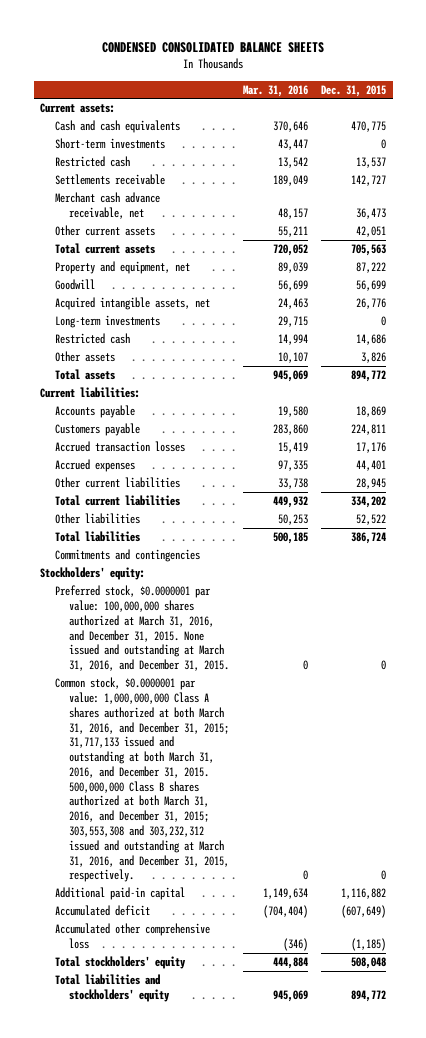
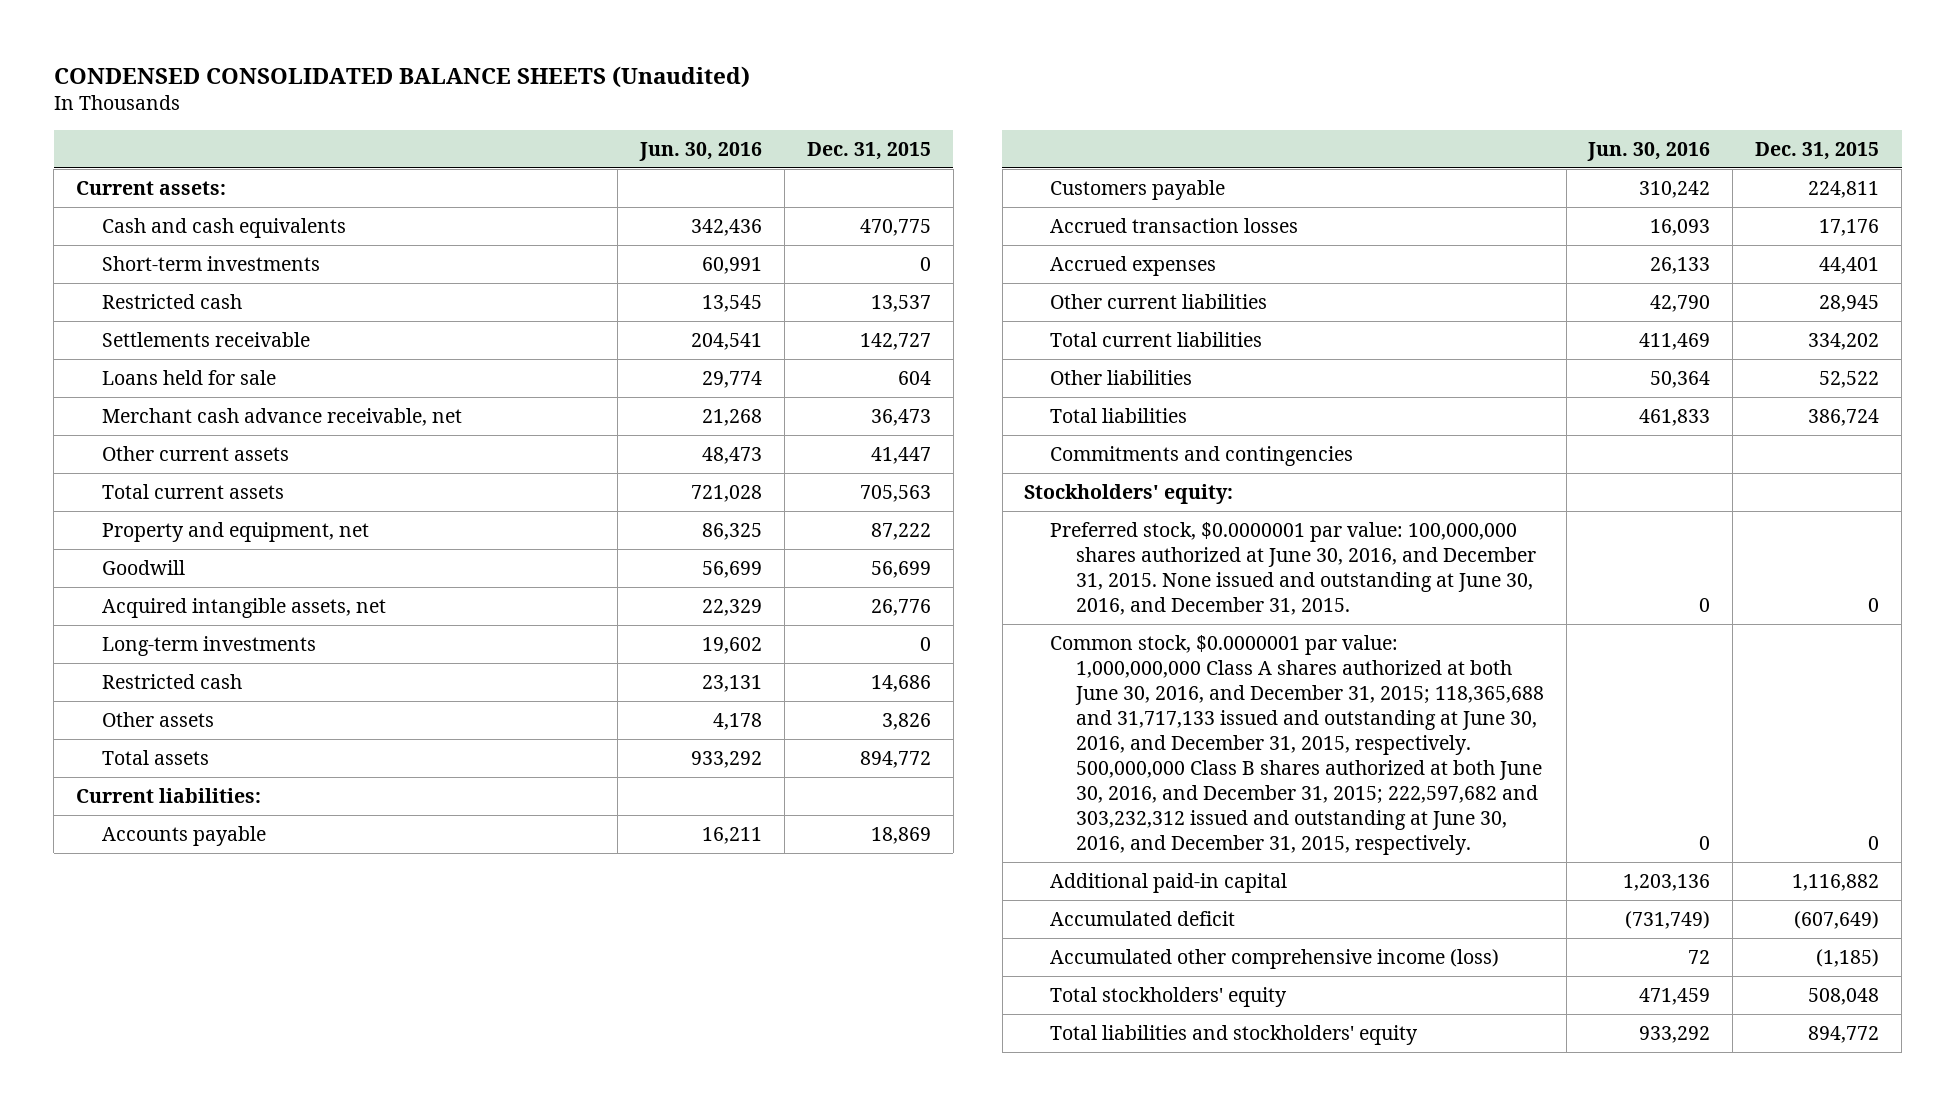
- CONDENSED CONSOLIDATED BALANCE SHEETS
+ CONDENSED CONSOLIDATED BALANCE SHEETS (Unaudited)
- | Mar. 31, 2016 | Dec. 31, 2015
+ | Jun. 30, 2016 | Dec. 31, 2015
+ Loans held for sale | 29,774 | 604
- Other current assets | 55,211 | 42,051
+ Other current assets | 48,473 | 41,447
- Preferred stock, $0.0000001 par value: 100,000,000 shares authorized at March 31, 2016, and December 31, 2015. None issued and outstanding at March 31, 2016, and December 31, 2015. | 0 | 0
- Common stock, $0.0000001 par value: 1,000,000,000 Class A shares authorized at both March 31, 2016, and December 31, 2015; 31,717,133 issued and outstanding at both March 31, 2016, and December 31, 2015. 500,000,000 Class B shares authorized at both March 31, 2016, and December 31, 2015; 303,553,308 and 303,232,312 issued and outstanding at March 31, 2016, and December 31, 2015, respectively. | 0 | 0
+ Preferred stock, $0.0000001 par value: 100,000,000 shares authorized at June 30, 2016, and December 31, 2015. None issued and outstanding at June 30, 2016, and December 31, 2015. | 0 | 0
+ Common stock, $0.0000001 par value: 1,000,000,000 Class A shares authorized at both June 30, 2016, and December 31, 2015; 118,365,688 and 31,717,133 issued and outstanding at June 30, 2016, and December 31, 2015, respectively. 500,000,000 Class B shares authorized at both June 30, 2016, and December 31, 2015; 222,597,682 and 303,232,312 issued and outstanding at June 30, 2016, and December 31, 2015, respectively. | 0 | 0
- Accumulated other comprehensive loss | (346) | (1,185)
+ Accumulated other comprehensive income (loss) | 72 | (1,185)

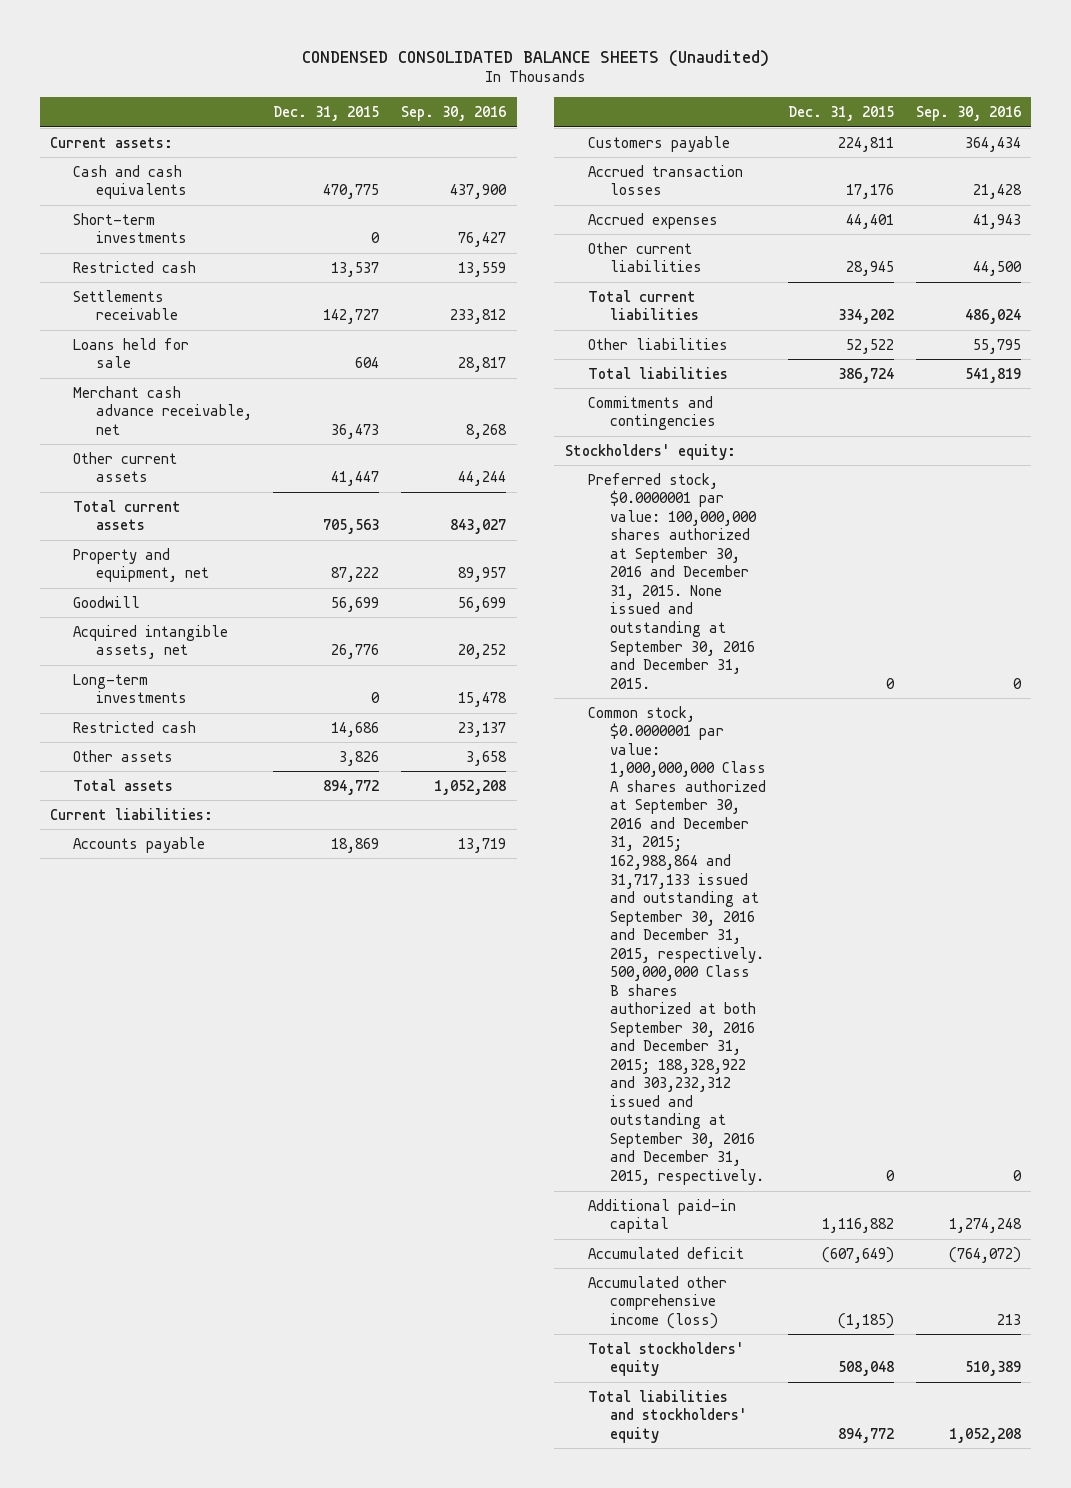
- | Jun. 30, 2016 | Dec. 31, 2015
+ | Dec. 31, 2015 | Sep. 30, 2016
- Preferred stock, $0.0000001 par value: 100,000,000 shares authorized at June 30, 2016, and December 31, 2015. None issued and outstanding at June 30, 2016, and December 31, 2015. | 0 | 0
- Common stock, $0.0000001 par value: 1,000,000,000 Class A shares authorized at both June 30, 2016, and December 31, 2015; 118,365,688 and 31,717,133 issued and outstanding at June 30, 2016, and December 31, 2015, respectively. 500,000,000 Class B shares authorized at both June 30, 2016, and December 31, 2015; 222,597,682 and 303,232,312 issued and outstanding at June 30, 2016, and December 31, 2015, respectively. | 0 | 0
+ Preferred stock, $0.0000001 par value: 100,000,000 shares authorized at September 30, 2016 and December 31, 2015. None issued and outstanding at September 30, 2016 and December 31, 2015. | 0 | 0
+ Common stock, $0.0000001 par value: 1,000,000,000 Class A shares authorized at September 30, 2016 and December 31, 2015; 162,988,864 and 31,717,133 issued and outstanding at September 30, 2016 and December 31, 2015, respectively. 500,000,000 Class B shares authorized at both September 30, 2016 and December 31, 2015; 188,328,922 and 303,232,312 issued and outstanding at September 30, 2016 and December 31, 2015, respectively. | 0 | 0

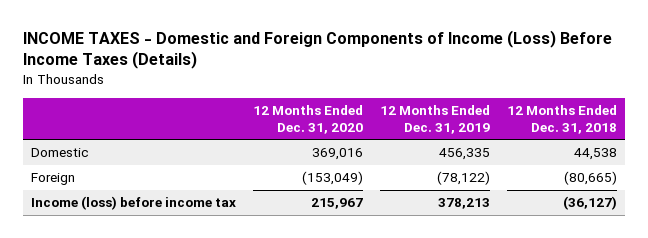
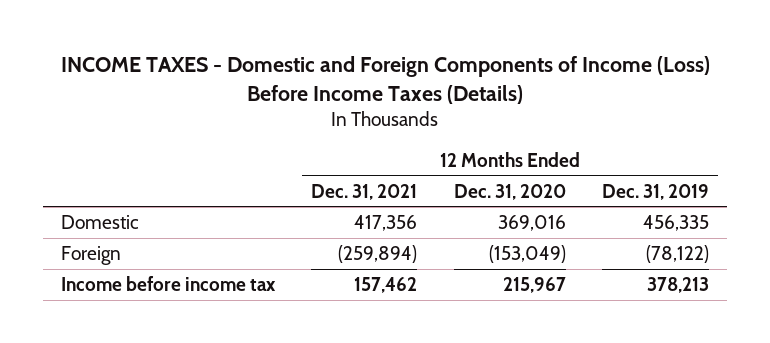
- | 12 Months Ended Dec. 31, 2020 | 12 Months Ended Dec. 31, 2019 | 12 Months Ended Dec. 31, 2018
+ | 12 Months Ended Dec. 31, 2021 | 12 Months Ended Dec. 31, 2020 | 12 Months Ended Dec. 31, 2019
- Income (loss) before income tax | 215,967 | 378,213 | (36,127)
+ Income before income tax | 157,462 | 215,967 | 378,213

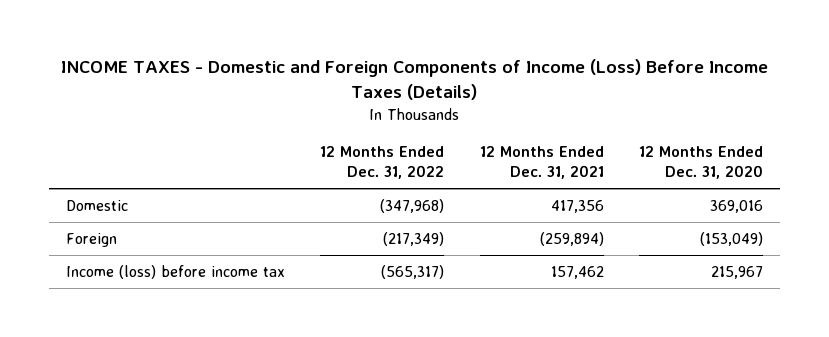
- | 12 Months Ended Dec. 31, 2021 | 12 Months Ended Dec. 31, 2020 | 12 Months Ended Dec. 31, 2019
+ | 12 Months Ended Dec. 31, 2022 | 12 Months Ended Dec. 31, 2021 | 12 Months Ended Dec. 31, 2020
- Income before income tax | 157,462 | 215,967 | 378,213
+ Income (loss) before income tax | (565,317) | 157,462 | 215,967

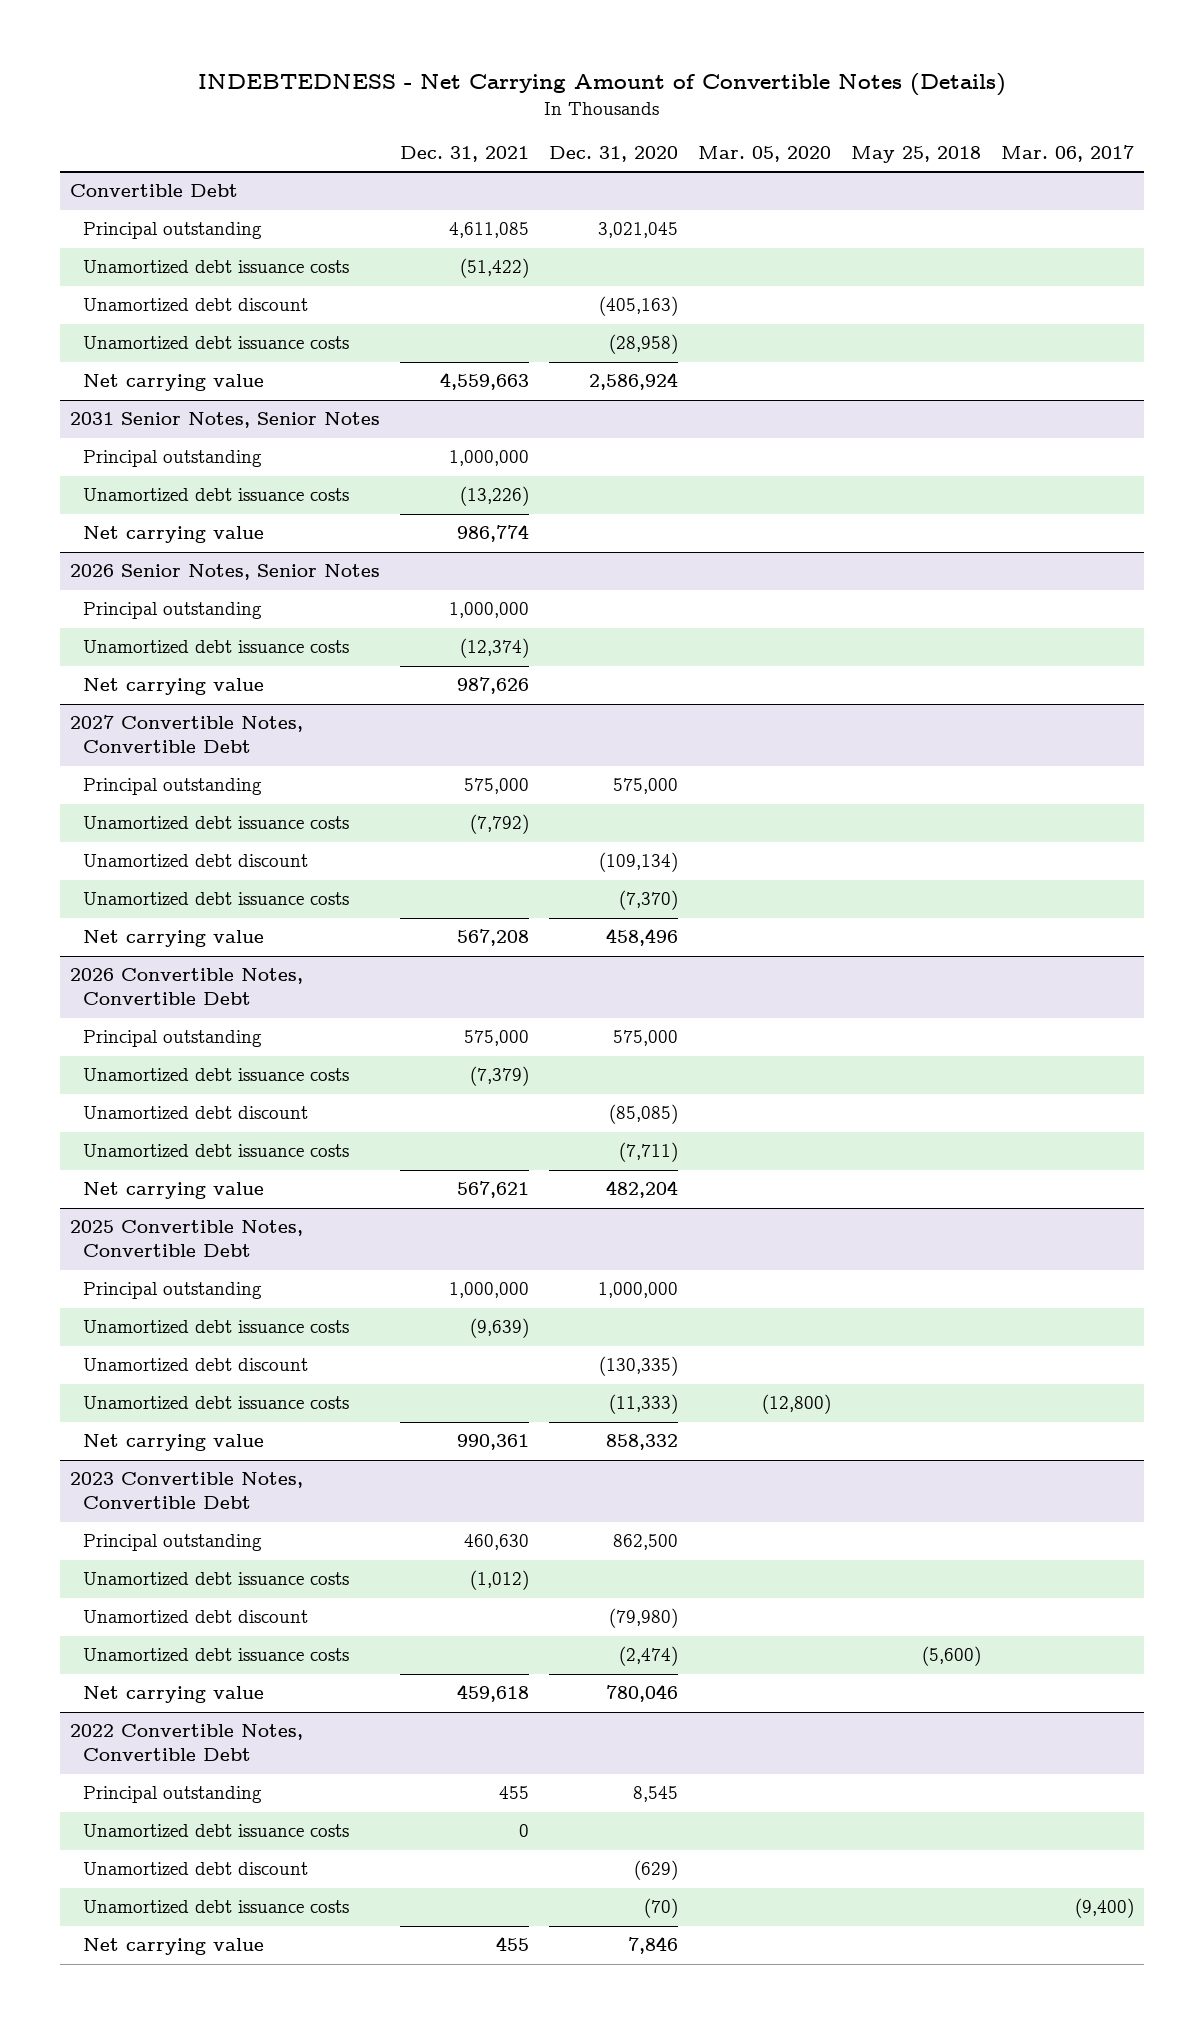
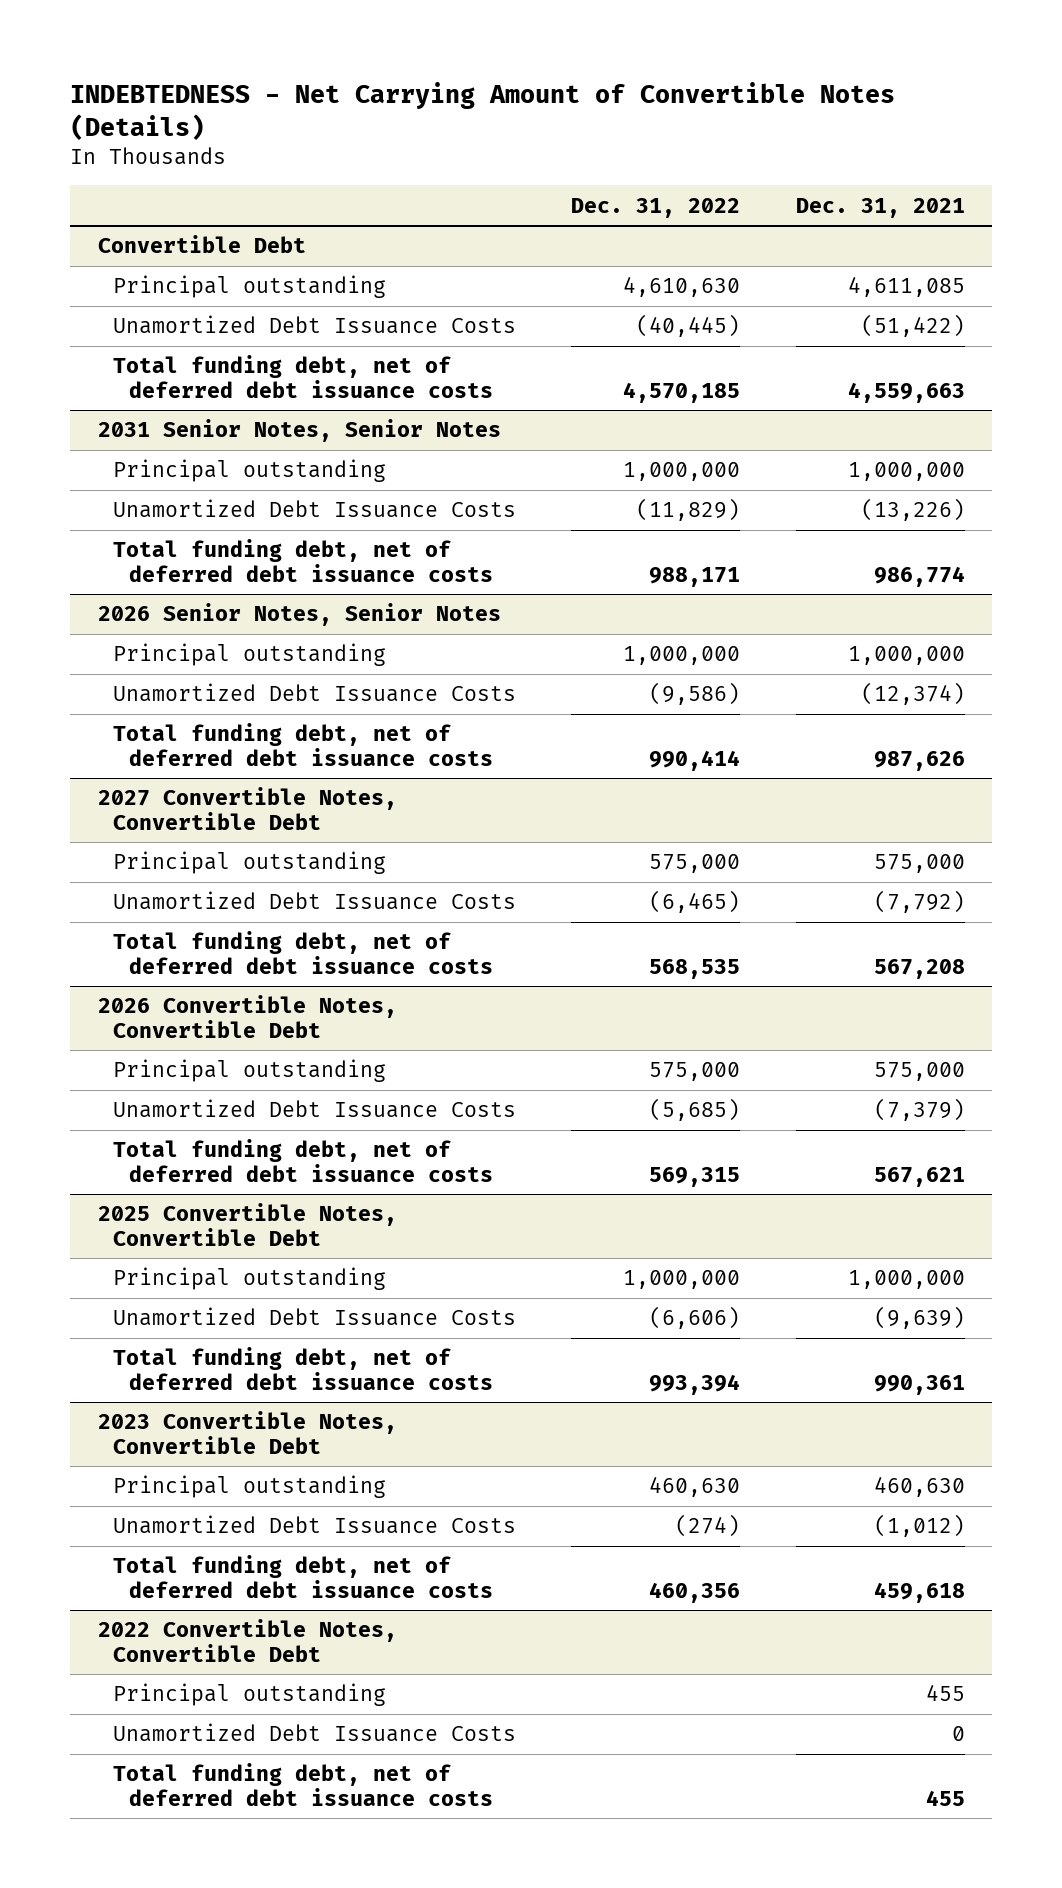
- | Dec. 31, 2021 | Dec. 31, 2020 | Mar. 05, 2020 | May 25, 2018 | Mar. 06, 2017
+ | Dec. 31, 2022 | Dec. 31, 2021
@ Convertible Debt
- Unamortized debt issuance costs | (51,422) | | | |
- Unamortized debt discount | | (405,163) | | |
- Unamortized debt issuance costs | | (28,958) | | |
- Net carrying value | 4,559,663 | 2,586,924 | | |
+ Unamortized Debt Issuance Costs | (40,445) | (51,422)
+ Total funding debt, net of deferred debt issuance costs | 4,570,185 | 4,559,663
@ 2031 Senior Notes, Senior Notes
- Unamortized debt issuance costs | (13,226) | | | |
- Net carrying value | 986,774 | | | |
+ Unamortized Debt Issuance Costs | (11,829) | (13,226)
+ Total funding debt, net of deferred debt issuance costs | 988,171 | 986,774
@ 2026 Senior Notes, Senior Notes
- Unamortized debt issuance costs | (12,374) | | | |
- Net carrying value | 987,626 | | | |
+ Unamortized Debt Issuance Costs | (9,586) | (12,374)
+ Total funding debt, net of deferred debt issuance costs | 990,414 | 987,626
@ 2027 Convertible Notes, Convertible Debt
- Unamortized debt issuance costs | (7,792) | | | |
- Unamortized debt discount | | (109,134) | | |
- Unamortized debt issuance costs | | (7,370) | | |
- Net carrying value | 567,208 | 458,496 | | |
+ Unamortized Debt Issuance Costs | (6,465) | (7,792)
+ Total funding debt, net of deferred debt issuance costs | 568,535 | 567,208
@ 2026 Convertible Notes, Convertible Debt
- Unamortized debt issuance costs | (7,379) | | | |
- Unamortized debt discount | | (85,085) | | |
- Unamortized debt issuance costs | | (7,711) | | |
- Net carrying value | 567,621 | 482,204 | | |
+ Unamortized Debt Issuance Costs | (5,685) | (7,379)
+ Total funding debt, net of deferred debt issuance costs | 569,315 | 567,621
@ 2025 Convertible Notes, Convertible Debt
- Unamortized debt issuance costs | (9,639) | | | |
- Unamortized debt discount | | (130,335) | | |
- Unamortized debt issuance costs | | (11,333) | (12,800) | |
- Net carrying value | 990,361 | 858,332 | | |
+ Unamortized Debt Issuance Costs | (6,606) | (9,639)
+ Total funding debt, net of deferred debt issuance costs | 993,394 | 990,361
@ 2023 Convertible Notes, Convertible Debt
- Unamortized debt issuance costs | (1,012) | | | |
- Unamortized debt discount | | (79,980) | | |
- Unamortized debt issuance costs | | (2,474) | | (5,600) |
- Net carrying value | 459,618 | 780,046 | | |
+ Unamortized Debt Issuance Costs | (274) | (1,012)
+ Total funding debt, net of deferred debt issuance costs | 460,356 | 459,618
@ 2022 Convertible Notes, Convertible Debt
- Unamortized debt issuance costs | 0 | | | |
- Unamortized debt discount | | (629) | | |
- Unamortized debt issuance costs | | (70) | | | (9,400)
- Net carrying value | 455 | 7,846 | | |
+ Unamortized Debt Issuance Costs | | 0
+ Total funding debt, net of deferred debt issuance costs | | 455

